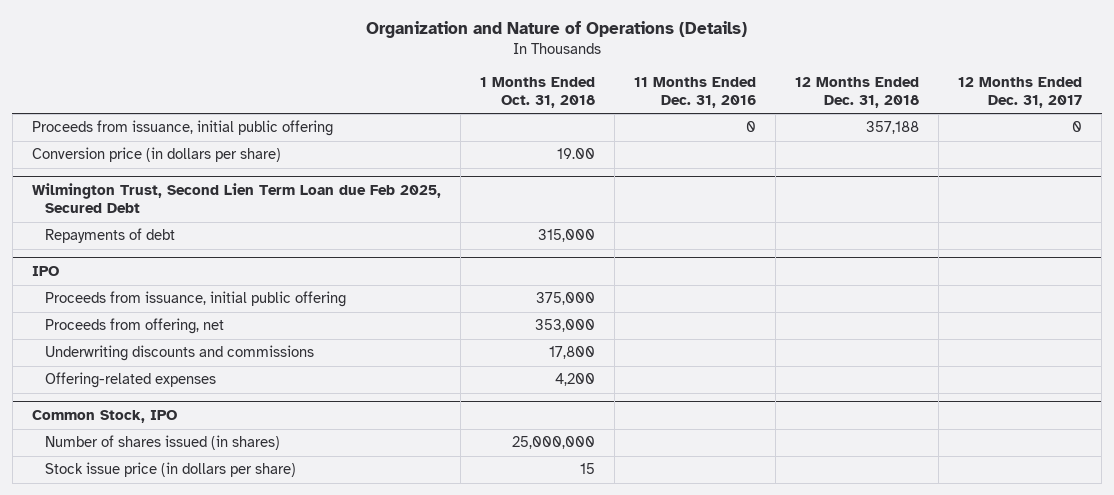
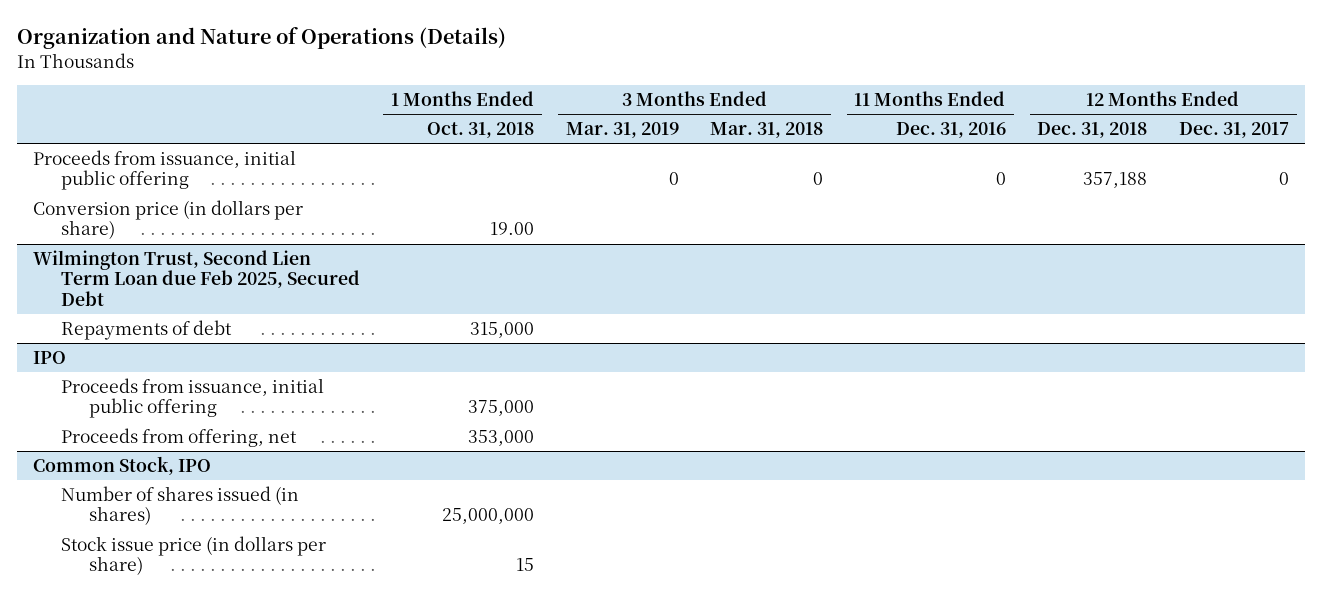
- | 1 Months Ended Oct. 31, 2018 | 11 Months Ended Dec. 31, 2016 | 12 Months Ended Dec. 31, 2018 | 12 Months Ended Dec. 31, 2017
+ | 1 Months Ended Oct. 31, 2018 | 3 Months Ended Mar. 31, 2019 | 3 Months Ended Mar. 31, 2018 | 11 Months Ended Dec. 31, 2016 | 12 Months Ended Dec. 31, 2018 | 12 Months Ended Dec. 31, 2017
@ IPO
- Underwriting discounts and commissions | 17,800 | | |
- Offering-related expenses | 4,200 | | |

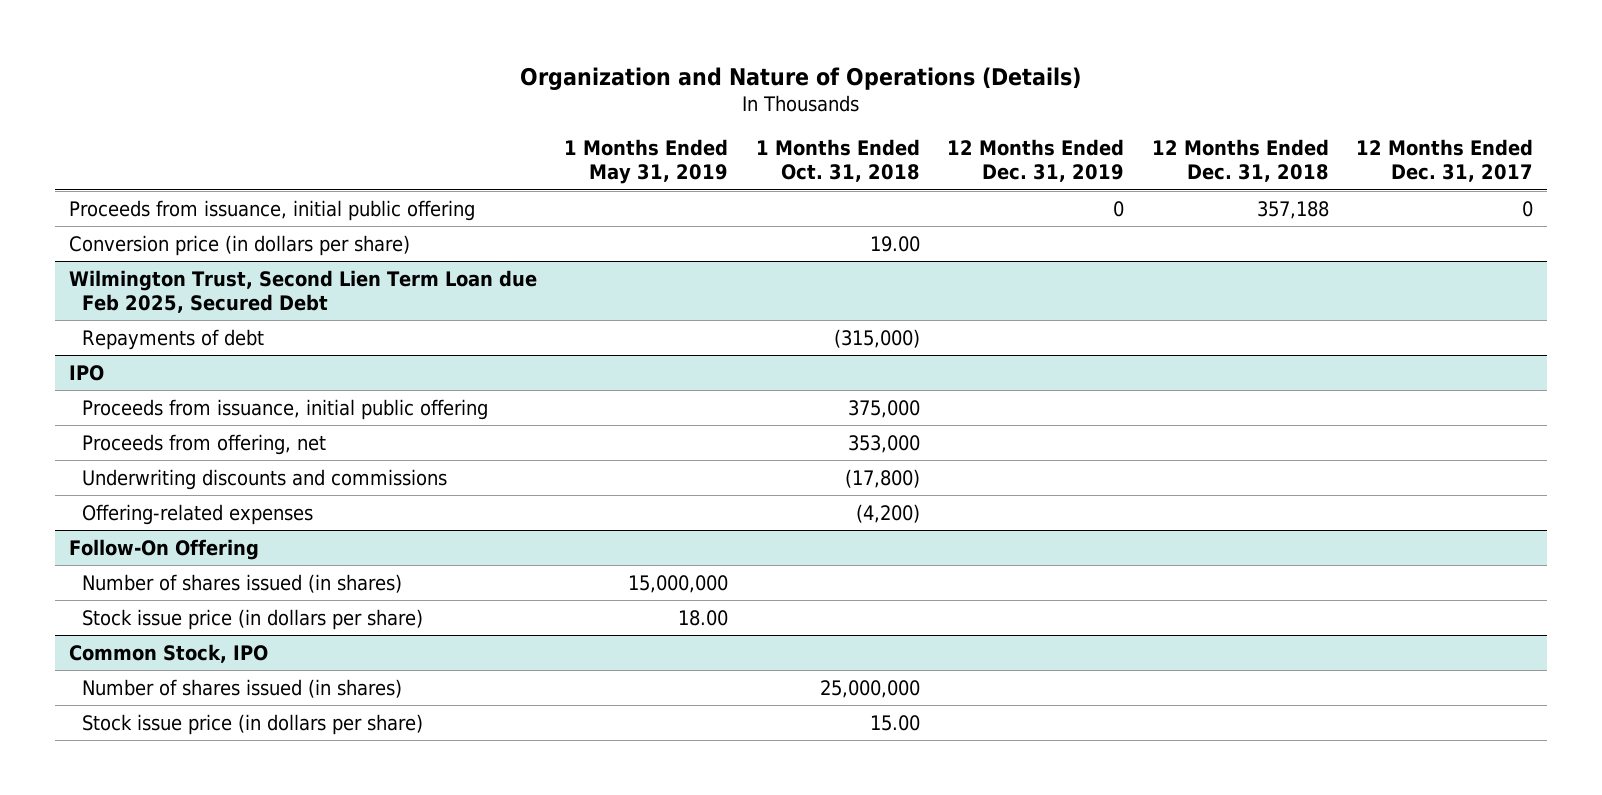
- | 1 Months Ended Oct. 31, 2018 | 3 Months Ended Mar. 31, 2019 | 3 Months Ended Mar. 31, 2018 | 11 Months Ended Dec. 31, 2016 | 12 Months Ended Dec. 31, 2018 | 12 Months Ended Dec. 31, 2017
+ | 1 Months Ended May 31, 2019 | 1 Months Ended Oct. 31, 2018 | 12 Months Ended Dec. 31, 2019 | 12 Months Ended Dec. 31, 2018 | 12 Months Ended Dec. 31, 2017
@ Wilmington Trust, Second Lien Term Loan due Feb 2025, Secured Debt
- Repayments of debt | 315,000 | | | | |
+ Repayments of debt | | (315,000) | | |
@ IPO
+ Underwriting discounts and commissions | | (17,800) | | |
+ Offering-related expenses | | (4,200) | | |
+ Follow-On Offering
+ Number of shares issued (in shares) | 15,000,000 | | | |
+ Stock issue price (in dollars per share) | 18.00 | | | |
@ Common Stock, IPO
- Stock issue price (in dollars per share) | 15 | | | | |
+ Stock issue price (in dollars per share) | | 15.00 | | |

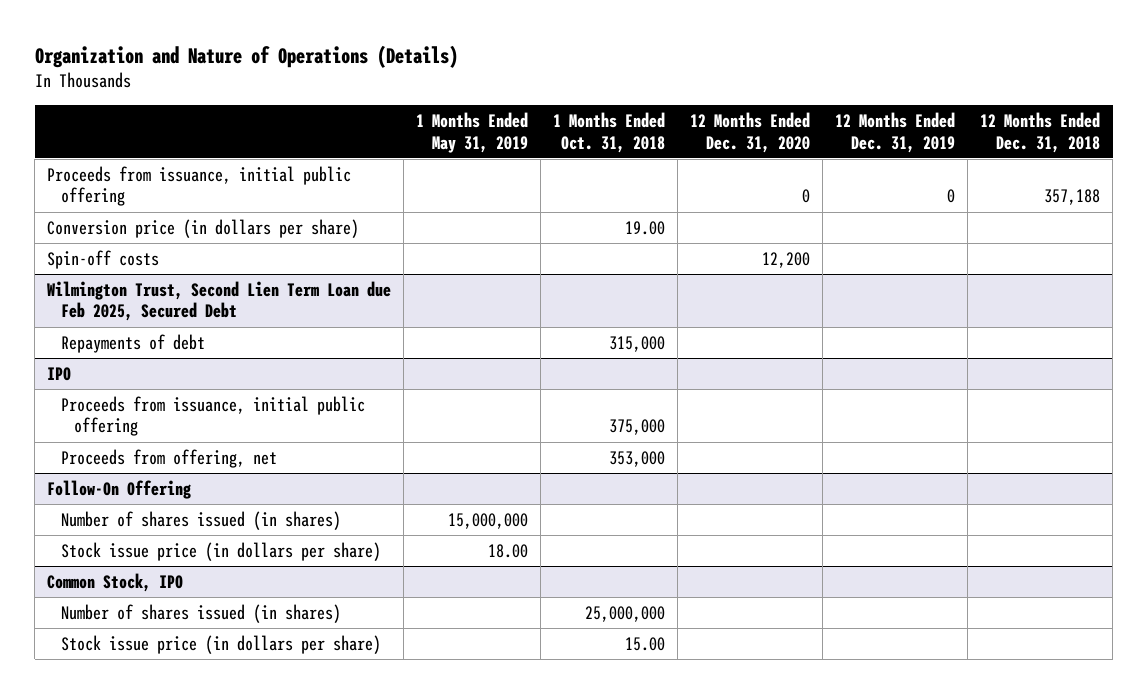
- | 1 Months Ended May 31, 2019 | 1 Months Ended Oct. 31, 2018 | 12 Months Ended Dec. 31, 2019 | 12 Months Ended Dec. 31, 2018 | 12 Months Ended Dec. 31, 2017
+ | 1 Months Ended May 31, 2019 | 1 Months Ended Oct. 31, 2018 | 12 Months Ended Dec. 31, 2020 | 12 Months Ended Dec. 31, 2019 | 12 Months Ended Dec. 31, 2018
+ Spin-off costs | | | 12,200 | |
@ Wilmington Trust, Second Lien Term Loan due Feb 2025, Secured Debt
- Repayments of debt | | (315,000) | | |
+ Repayments of debt | | 315,000 | | |
@ IPO
- Underwriting discounts and commissions | | (17,800) | | |
- Offering-related expenses | | (4,200) | | |

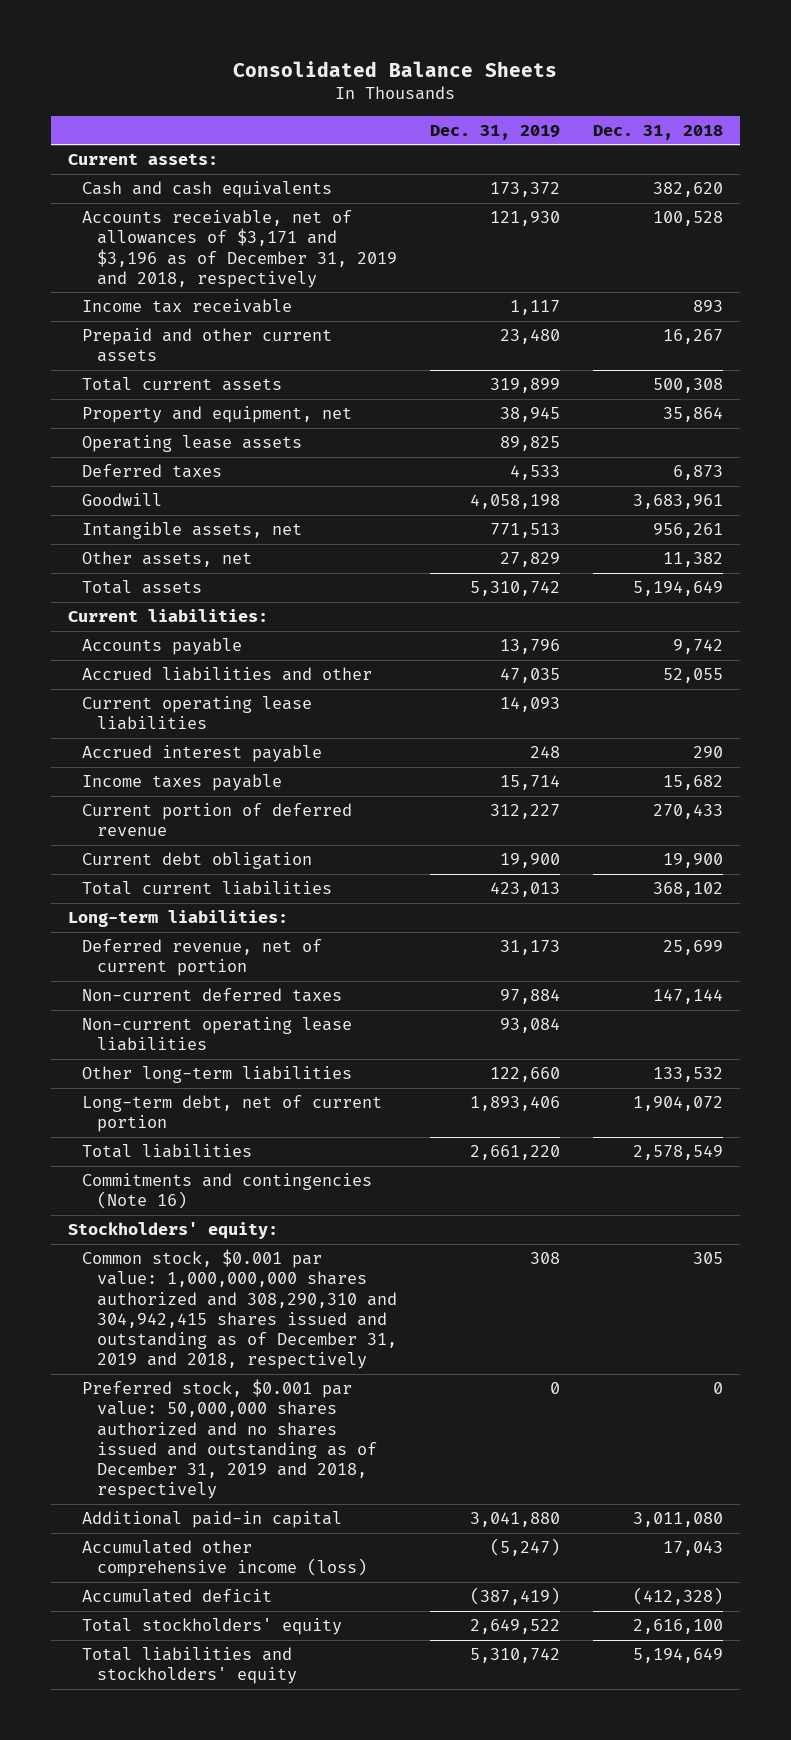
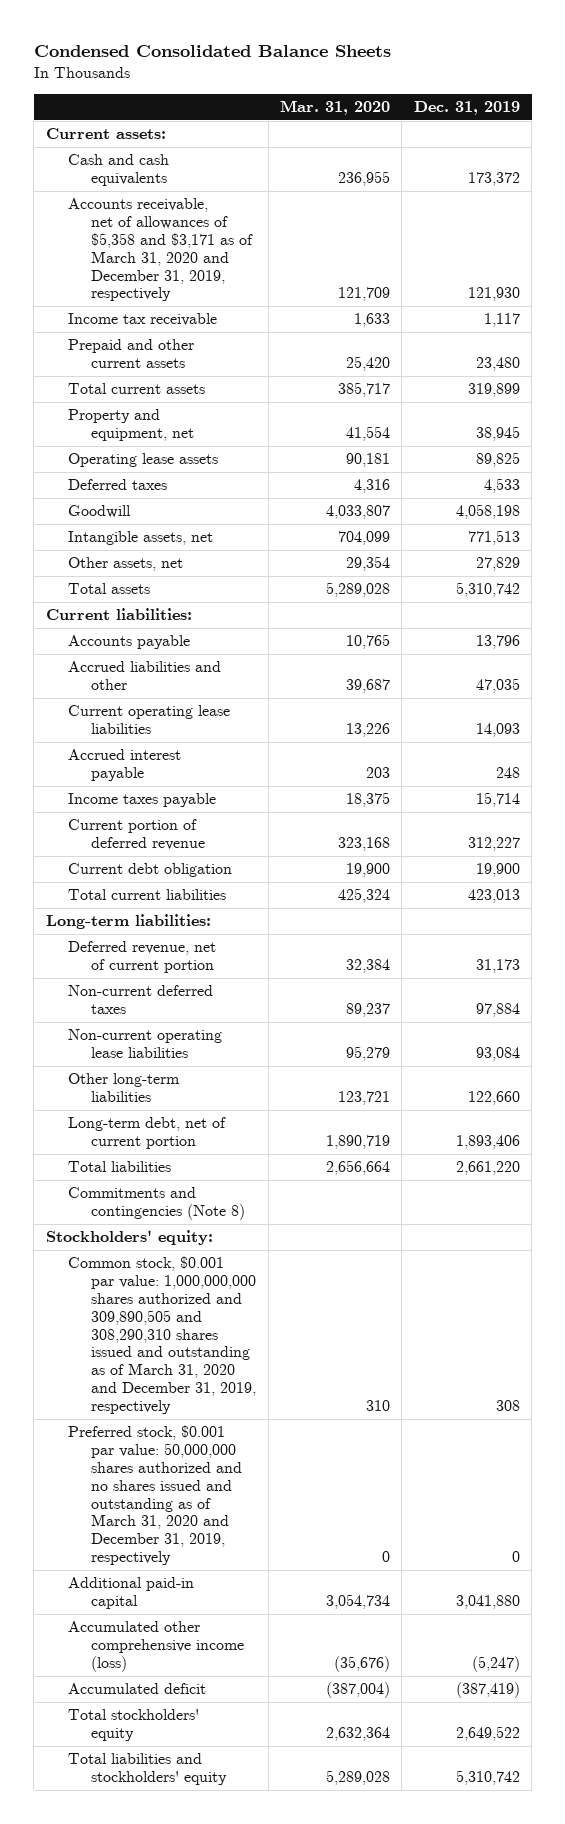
- Consolidated Balance Sheets
+ Condensed Consolidated Balance Sheets
- | Dec. 31, 2019 | Dec. 31, 2018
+ | Mar. 31, 2020 | Dec. 31, 2019
- Accounts receivable, net of allowances of $3,171 and $3,196 as of December 31, 2019 and 2018, respectively | 121,930 | 100,528
+ Accounts receivable, net of allowances of $5,358 and $3,171 as of March 31, 2020 and December 31, 2019, respectively | 121,709 | 121,930
- Commitments and contingencies (Note 16)
+ Commitments and contingencies (Note 8)
- Common stock, $0.001 par value: 1,000,000,000 shares authorized and 308,290,310 and 304,942,415 shares issued and outstanding as of December 31, 2019 and 2018, respectively | 308 | 305
- Preferred stock, $0.001 par value: 50,000,000 shares authorized and no shares issued and outstanding as of December 31, 2019 and 2018, respectively | 0 | 0
+ Common stock, $0.001 par value: 1,000,000,000 shares authorized and 309,890,505 and 308,290,310 shares issued and outstanding as of March 31, 2020 and December 31, 2019, respectively | 310 | 308
+ Preferred stock, $0.001 par value: 50,000,000 shares authorized and no shares issued and outstanding as of March 31, 2020 and December 31, 2019, respectively | 0 | 0

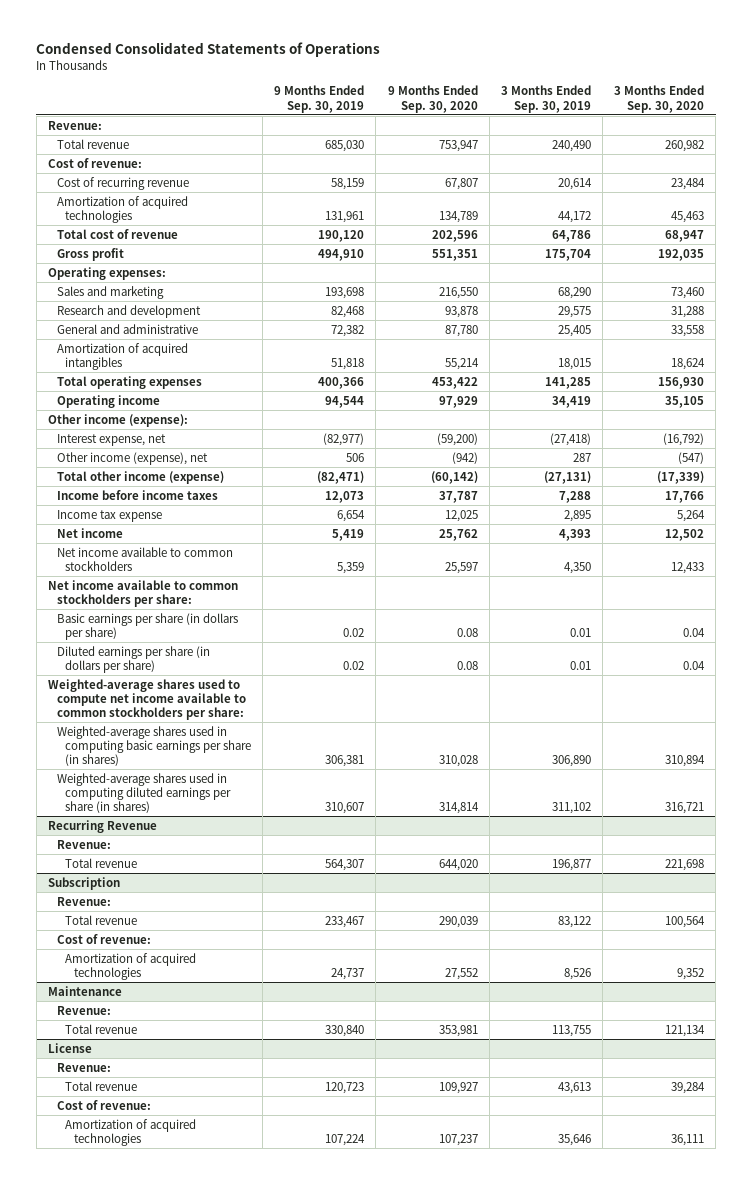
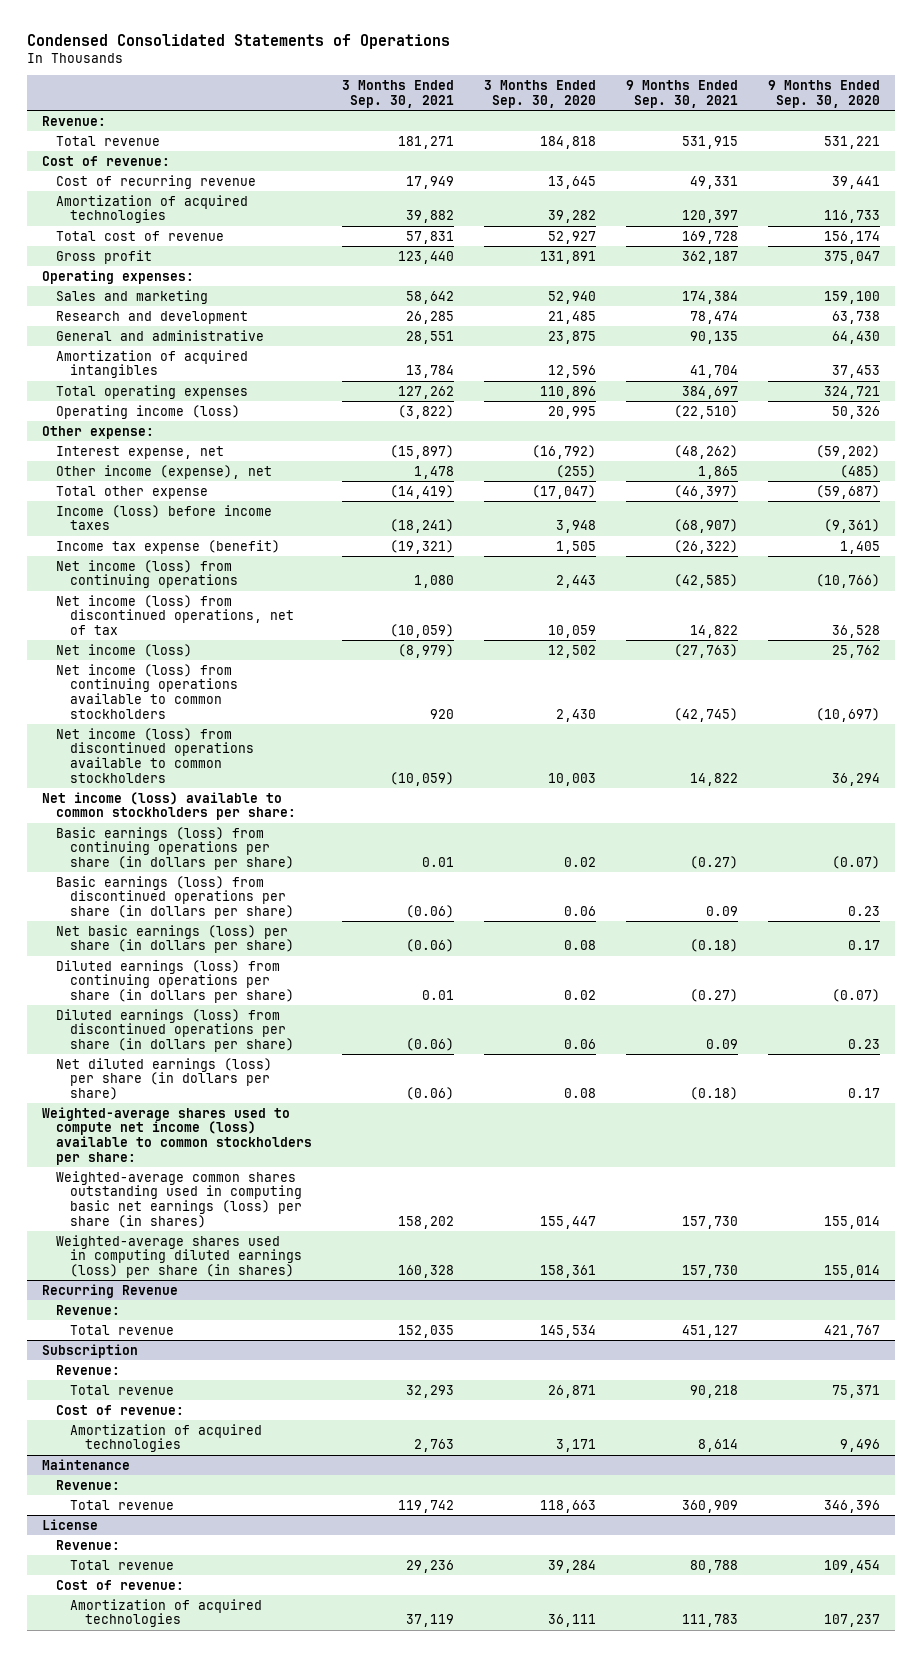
- | 9 Months Ended Sep. 30, 2019 | 9 Months Ended Sep. 30, 2020 | 3 Months Ended Sep. 30, 2019 | 3 Months Ended Sep. 30, 2020
+ | 3 Months Ended Sep. 30, 2021 | 3 Months Ended Sep. 30, 2020 | 9 Months Ended Sep. 30, 2021 | 9 Months Ended Sep. 30, 2020
- Total revenue | 685,030 | 753,947 | 240,490 | 260,982
+ Total revenue | 181,271 | 184,818 | 531,915 | 531,221
- Cost of recurring revenue | 58,159 | 67,807 | 20,614 | 23,484
- Amortization of acquired technologies | 131,961 | 134,789 | 44,172 | 45,463
- Total cost of revenue | 190,120 | 202,596 | 64,786 | 68,947
- Gross profit | 494,910 | 551,351 | 175,704 | 192,035
+ Cost of recurring revenue | 17,949 | 13,645 | 49,331 | 39,441
+ Amortization of acquired technologies | 39,882 | 39,282 | 120,397 | 116,733
+ Total cost of revenue | 57,831 | 52,927 | 169,728 | 156,174
+ Gross profit | 123,440 | 131,891 | 362,187 | 375,047
- Sales and marketing | 193,698 | 216,550 | 68,290 | 73,460
- Research and development | 82,468 | 93,878 | 29,575 | 31,288
- General and administrative | 72,382 | 87,780 | 25,405 | 33,558
- Amortization of acquired intangibles | 51,818 | 55,214 | 18,015 | 18,624
- Total operating expenses | 400,366 | 453,422 | 141,285 | 156,930
- Operating income | 94,544 | 97,929 | 34,419 | 35,105
- Other income (expense):
- Interest expense, net | (82,977) | (59,200) | (27,418) | (16,792)
- Other income (expense), net | 506 | (942) | 287 | (547)
- Total other income (expense) | (82,471) | (60,142) | (27,131) | (17,339)
- Income before income taxes | 12,073 | 37,787 | 7,288 | 17,766
- Income tax expense | 6,654 | 12,025 | 2,895 | 5,264
- Net income | 5,419 | 25,762 | 4,393 | 12,502
- Net income available to common stockholders | 5,359 | 25,597 | 4,350 | 12,433
- Net income available to common stockholders per share:
- Basic earnings per share (in dollars per share) | 0.02 | 0.08 | 0.01 | 0.04
- Diluted earnings per share (in dollars per share) | 0.02 | 0.08 | 0.01 | 0.04
- Weighted-average shares used to compute net income available to common stockholders per share:
- Weighted-average shares used in computing basic earnings per share (in shares) | 306,381 | 310,028 | 306,890 | 310,894
- Weighted-average shares used in computing diluted earnings per share (in shares) | 310,607 | 314,814 | 311,102 | 316,721
+ Sales and marketing | 58,642 | 52,940 | 174,384 | 159,100
+ Research and development | 26,285 | 21,485 | 78,474 | 63,738
+ General and administrative | 28,551 | 23,875 | 90,135 | 64,430
+ Amortization of acquired intangibles | 13,784 | 12,596 | 41,704 | 37,453
+ Total operating expenses | 127,262 | 110,896 | 384,697 | 324,721
+ Operating income (loss) | (3,822) | 20,995 | (22,510) | 50,326
+ Other expense:
+ Interest expense, net | (15,897) | (16,792) | (48,262) | (59,202)
+ Other income (expense), net | 1,478 | (255) | 1,865 | (485)
+ Total other expense | (14,419) | (17,047) | (46,397) | (59,687)
+ Income (loss) before income taxes | (18,241) | 3,948 | (68,907) | (9,361)
+ Income tax expense (benefit) | (19,321) | 1,505 | (26,322) | 1,405
+ Net income (loss) from continuing operations | 1,080 | 2,443 | (42,585) | (10,766)
+ Net income (loss) from discontinued operations, net of tax | (10,059) | 10,059 | 14,822 | 36,528
+ Net income (loss) | (8,979) | 12,502 | (27,763) | 25,762
+ Net income (loss) from continuing operations available to common stockholders | 920 | 2,430 | (42,745) | (10,697)
+ Net income (loss) from discontinued operations available to common stockholders | (10,059) | 10,003 | 14,822 | 36,294
+ Net income (loss) available to common stockholders per share:
+ Basic earnings (loss) from continuing operations per share (in dollars per share) | 0.01 | 0.02 | (0.27) | (0.07)
+ Basic earnings (loss) from discontinued operations per share (in dollars per share) | (0.06) | 0.06 | 0.09 | 0.23
+ Net basic earnings (loss) per share (in dollars per share) | (0.06) | 0.08 | (0.18) | 0.17
+ Diluted earnings (loss) from continuing operations per share (in dollars per share) | 0.01 | 0.02 | (0.27) | (0.07)
+ Diluted earnings (loss) from discontinued operations per share (in dollars per share) | (0.06) | 0.06 | 0.09 | 0.23
+ Net diluted earnings (loss) per share (in dollars per share) | (0.06) | 0.08 | (0.18) | 0.17
+ Weighted-average shares used to compute net income (loss) available to common stockholders per share:
+ Weighted-average common shares outstanding used in computing basic net earnings (loss) per share (in shares) | 158,202 | 155,447 | 157,730 | 155,014
+ Weighted-average shares used in computing diluted earnings (loss) per share (in shares) | 160,328 | 158,361 | 157,730 | 155,014
@ Recurring Revenue
- Total revenue | 564,307 | 644,020 | 196,877 | 221,698
+ Total revenue | 152,035 | 145,534 | 451,127 | 421,767
@ Subscription
- Total revenue | 233,467 | 290,039 | 83,122 | 100,564
+ Total revenue | 32,293 | 26,871 | 90,218 | 75,371
- Amortization of acquired technologies | 24,737 | 27,552 | 8,526 | 9,352
+ Amortization of acquired technologies | 2,763 | 3,171 | 8,614 | 9,496
@ Maintenance
- Total revenue | 330,840 | 353,981 | 113,755 | 121,134
+ Total revenue | 119,742 | 118,663 | 360,909 | 346,396
@ License
- Total revenue | 120,723 | 109,927 | 43,613 | 39,284
+ Total revenue | 29,236 | 39,284 | 80,788 | 109,454

